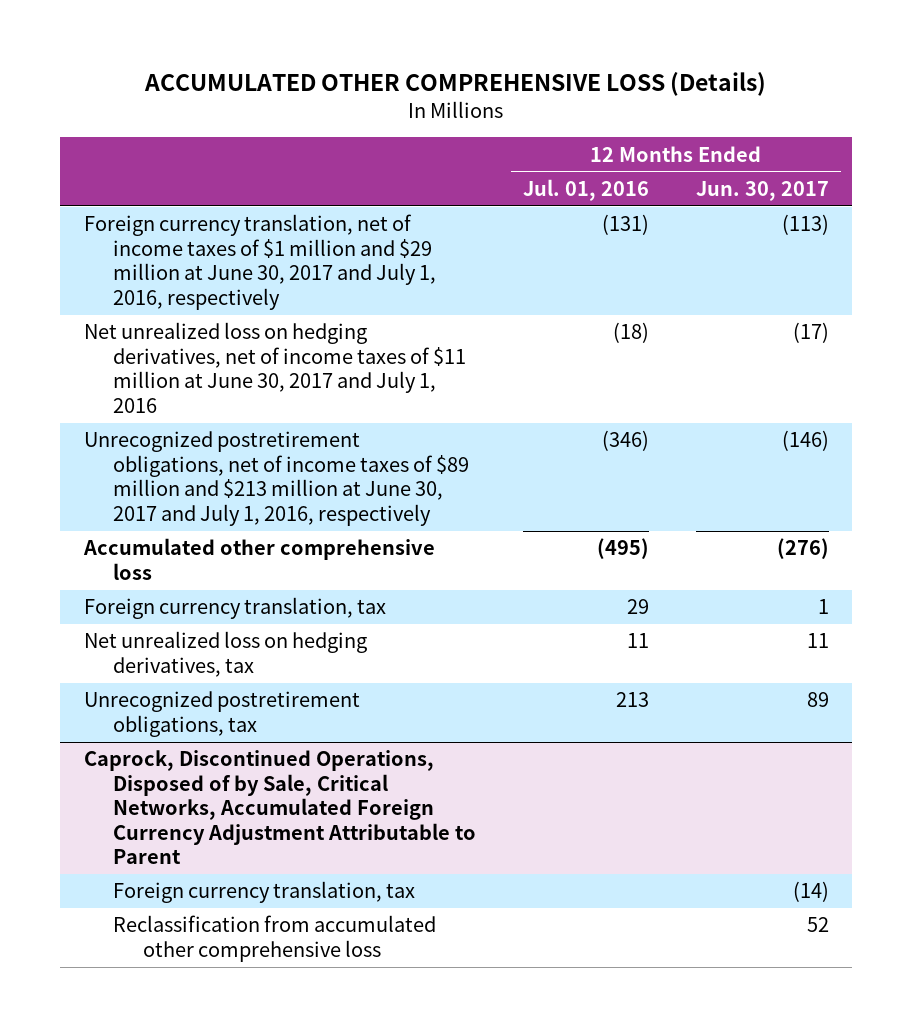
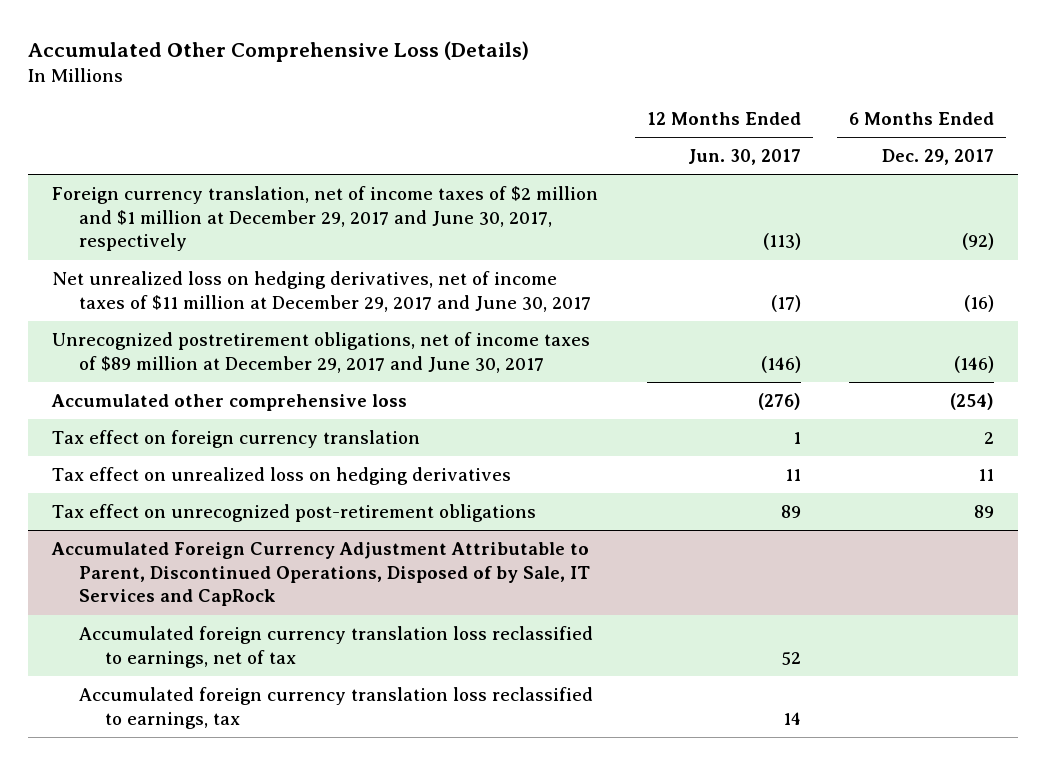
- ACCUMULATED OTHER COMPREHENSIVE LOSS (Details)
+ Accumulated Other Comprehensive Loss (Details)
- | 12 Months Ended Jul. 01, 2016 | 12 Months Ended Jun. 30, 2017
+ | 12 Months Ended Jun. 30, 2017 | 6 Months Ended Dec. 29, 2017
- Foreign currency translation, net of income taxes of $1 million and $29 million at June 30, 2017 and July 1, 2016, respectively | (131) | (113)
- Net unrealized loss on hedging derivatives, net of income taxes of $11 million at June 30, 2017 and July 1, 2016 | (18) | (17)
- Unrecognized postretirement obligations, net of income taxes of $89 million and $213 million at June 30, 2017 and July 1, 2016, respectively | (346) | (146)
+ Foreign currency translation, net of income taxes of $2 million and $1 million at December 29, 2017 and June 30, 2017, respectively | (113) | (92)
+ Net unrealized loss on hedging derivatives, net of income taxes of $11 million at December 29, 2017 and June 30, 2017 | (17) | (16)
+ Unrecognized postretirement obligations, net of income taxes of $89 million at December 29, 2017 and June 30, 2017 | (146) | (146)
- Foreign currency translation, tax | 29 | 1
- Net unrealized loss on hedging derivatives, tax | 11 | 11
- Unrecognized postretirement obligations, tax | 213 | 89
- Caprock, Discontinued Operations, Disposed of by Sale, Critical Networks, Accumulated Foreign Currency Adjustment Attributable to Parent
- Foreign currency translation, tax | | (14)
- Reclassification from accumulated other comprehensive loss | | 52
+ Tax effect on foreign currency translation | 1 | 2
+ Tax effect on unrealized loss on hedging derivatives | 11 | 11
+ Tax effect on unrecognized post-retirement obligations | 89 | 89
+ Accumulated Foreign Currency Adjustment Attributable to Parent, Discontinued Operations, Disposed of by Sale, IT Services and CapRock
+ Accumulated foreign currency translation loss reclassified to earnings, net of tax | 52 |
+ Accumulated foreign currency translation loss reclassified to earnings, tax | 14 |

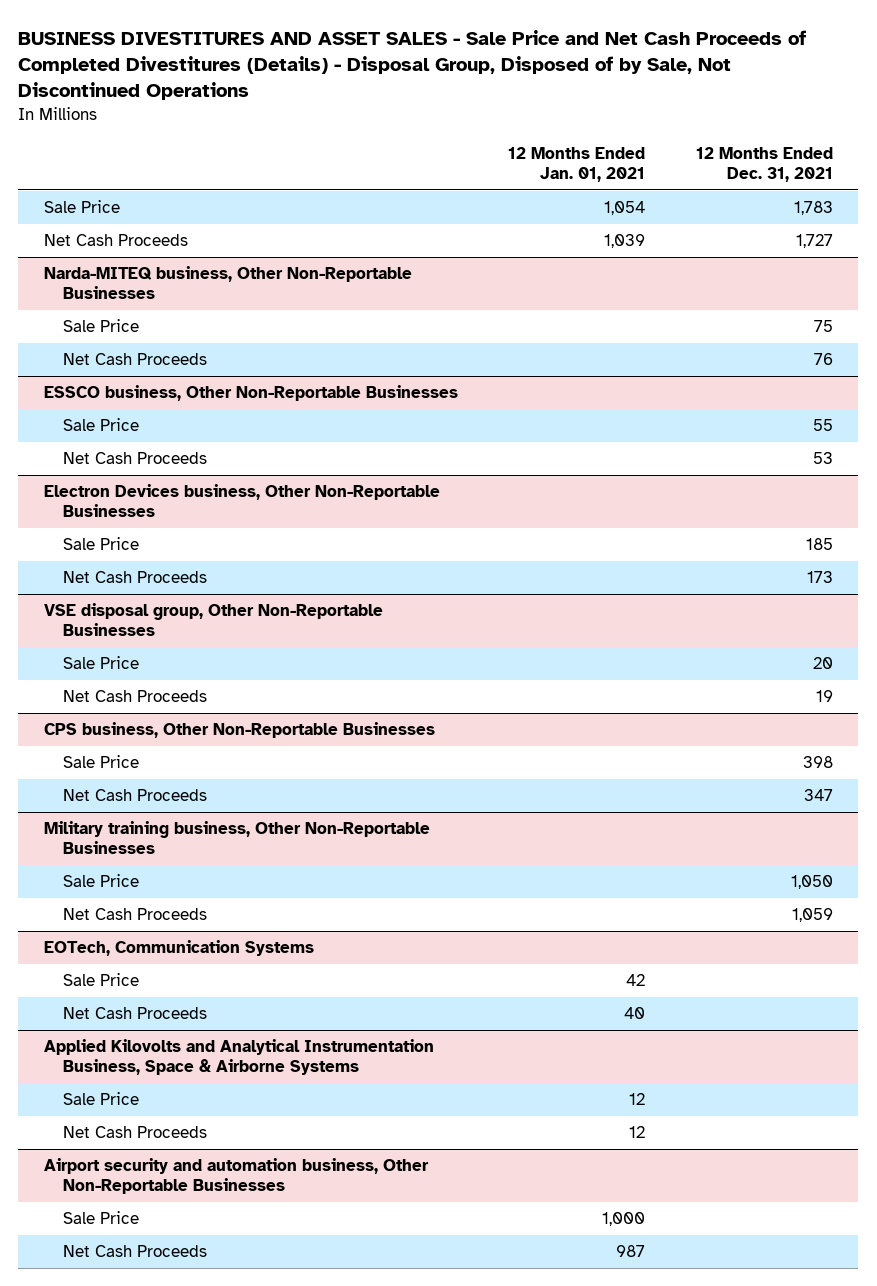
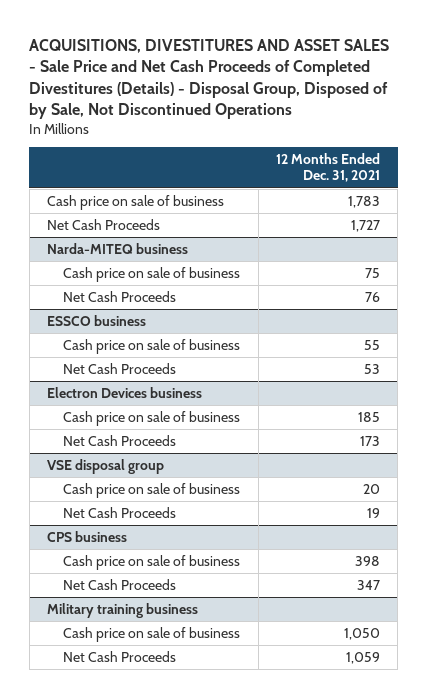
- BUSINESS DIVESTITURES AND ASSET SALES - Sale Price and Net Cash Proceeds of Completed Divestitures (Details) - Disposal Group, Disposed of by Sale, Not Discontinued Operations
+ ACQUISITIONS, DIVESTITURES AND ASSET SALES - Sale Price and Net Cash Proceeds of Completed Divestitures (Details) - Disposal Group, Disposed of by Sale, Not Discontinued Operations
- | 12 Months Ended Jan. 01, 2021 | 12 Months Ended Dec. 31, 2021
+ | 12 Months Ended Dec. 31, 2021
- Sale Price | 1,054 | 1,783
+ Cash price on sale of business | 1,783
- Narda-MITEQ business, Other Non-Reportable Businesses
- Sale Price | | 75
+ Narda-MITEQ business
+ Cash price on sale of business | 75
- ESSCO business, Other Non-Reportable Businesses
- Sale Price | | 55
+ ESSCO business
+ Cash price on sale of business | 55
- Electron Devices business, Other Non-Reportable Businesses
- Sale Price | | 185
+ Electron Devices business
+ Cash price on sale of business | 185
- VSE disposal group, Other Non-Reportable Businesses
- Sale Price | | 20
+ VSE disposal group
+ Cash price on sale of business | 20
- CPS business, Other Non-Reportable Businesses
- Sale Price | | 398
+ CPS business
+ Cash price on sale of business | 398
- Military training business, Other Non-Reportable Businesses
- Sale Price | | 1,050
+ Military training business
+ Cash price on sale of business | 1,050
- EOTech, Communication Systems
- Sale Price | 42 |
- Net Cash Proceeds | 40 |
- Applied Kilovolts and Analytical Instrumentation Business, Space & Airborne Systems
- Sale Price | 12 |
- Net Cash Proceeds | 12 |
- Airport security and automation business, Other Non-Reportable Businesses
- Sale Price | 1,000 |
- Net Cash Proceeds | 987 |

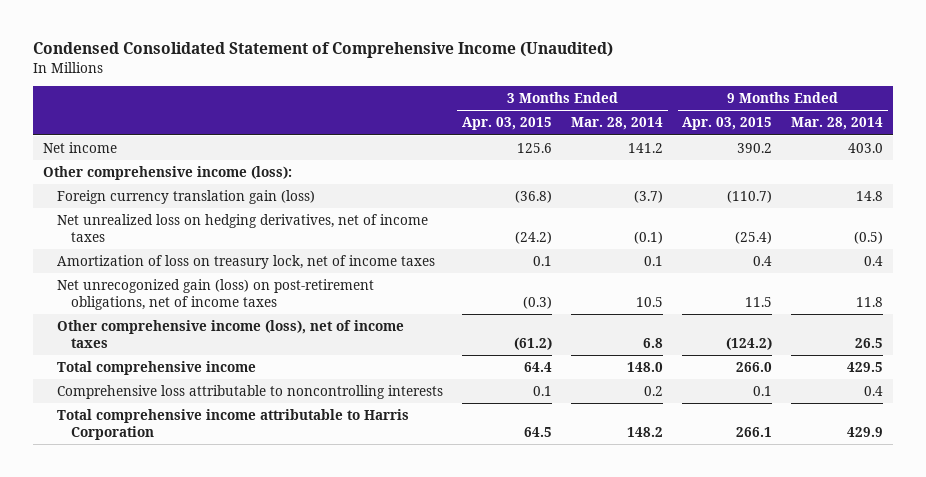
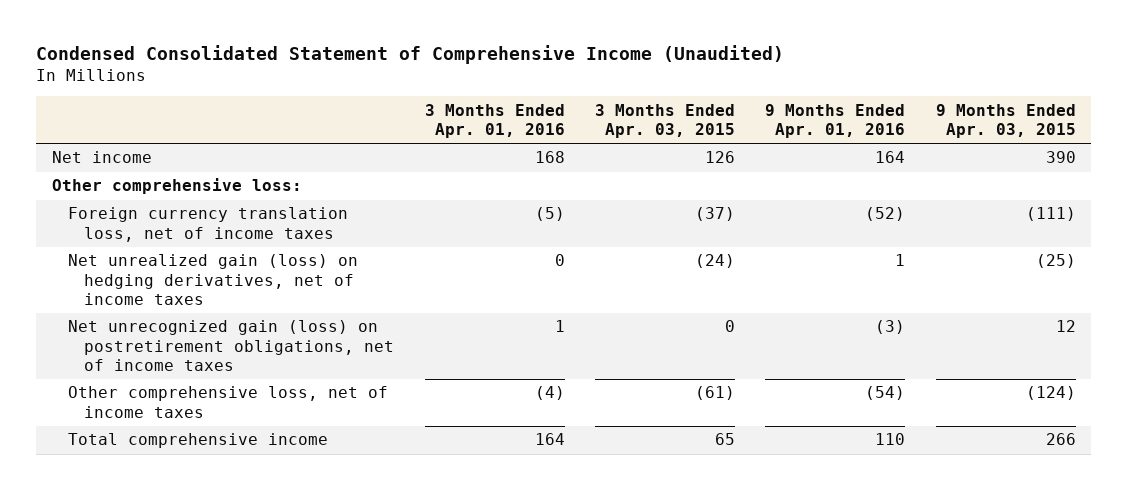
- | 3 Months Ended Apr. 03, 2015 | 3 Months Ended Mar. 28, 2014 | 9 Months Ended Apr. 03, 2015 | 9 Months Ended Mar. 28, 2014
+ | 3 Months Ended Apr. 01, 2016 | 3 Months Ended Apr. 03, 2015 | 9 Months Ended Apr. 01, 2016 | 9 Months Ended Apr. 03, 2015
- Net income | 125.6 | 141.2 | 390.2 | 403.0
- Other comprehensive income (loss):
- Foreign currency translation gain (loss) | (36.8) | (3.7) | (110.7) | 14.8
- Net unrealized loss on hedging derivatives, net of income taxes | (24.2) | (0.1) | (25.4) | (0.5)
- Amortization of loss on treasury lock, net of income taxes | 0.1 | 0.1 | 0.4 | 0.4
- Net unrecogonized gain (loss) on post-retirement obligations, net of income taxes | (0.3) | 10.5 | 11.5 | 11.8
- Other comprehensive income (loss), net of income taxes | (61.2) | 6.8 | (124.2) | 26.5
- Total comprehensive income | 64.4 | 148.0 | 266.0 | 429.5
- Comprehensive loss attributable to noncontrolling interests | 0.1 | 0.2 | 0.1 | 0.4
- Total comprehensive income attributable to Harris Corporation | 64.5 | 148.2 | 266.1 | 429.9
+ Net income | 168 | 126 | 164 | 390
+ Other comprehensive loss:
+ Foreign currency translation loss, net of income taxes | (5) | (37) | (52) | (111)
+ Net unrealized gain (loss) on hedging derivatives, net of income taxes | 0 | (24) | 1 | (25)
+ Net unrecognized gain (loss) on postretirement obligations, net of income taxes | 1 | 0 | (3) | 12
+ Other comprehensive loss, net of income taxes | (4) | (61) | (54) | (124)
+ Total comprehensive income | 164 | 65 | 110 | 266

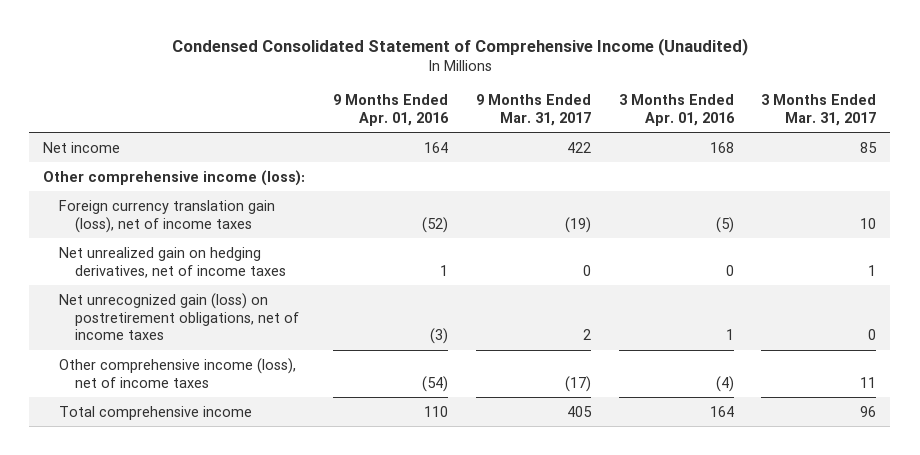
- | 3 Months Ended Apr. 01, 2016 | 3 Months Ended Apr. 03, 2015 | 9 Months Ended Apr. 01, 2016 | 9 Months Ended Apr. 03, 2015
+ | 9 Months Ended Apr. 01, 2016 | 9 Months Ended Mar. 31, 2017 | 3 Months Ended Apr. 01, 2016 | 3 Months Ended Mar. 31, 2017
- Other comprehensive loss:
- Foreign currency translation loss, net of income taxes | (5) | (37) | (52) | (111)
- Net unrealized gain (loss) on hedging derivatives, net of income taxes | 0 | (24) | 1 | (25)
+ Other comprehensive income (loss):
+ Foreign currency translation gain (loss), net of income taxes | (52) | (19) | (5) | 10
+ Net unrealized gain on hedging derivatives, net of income taxes | 1 | 0 | 0 | 1
- Other comprehensive loss, net of income taxes | (4) | (61) | (54) | (124)
+ Other comprehensive income (loss), net of income taxes | (54) | (17) | (4) | 11

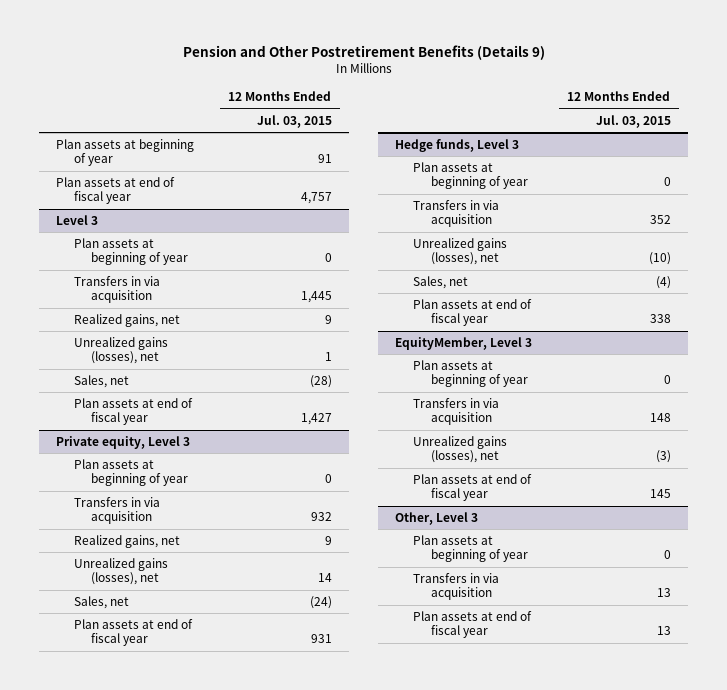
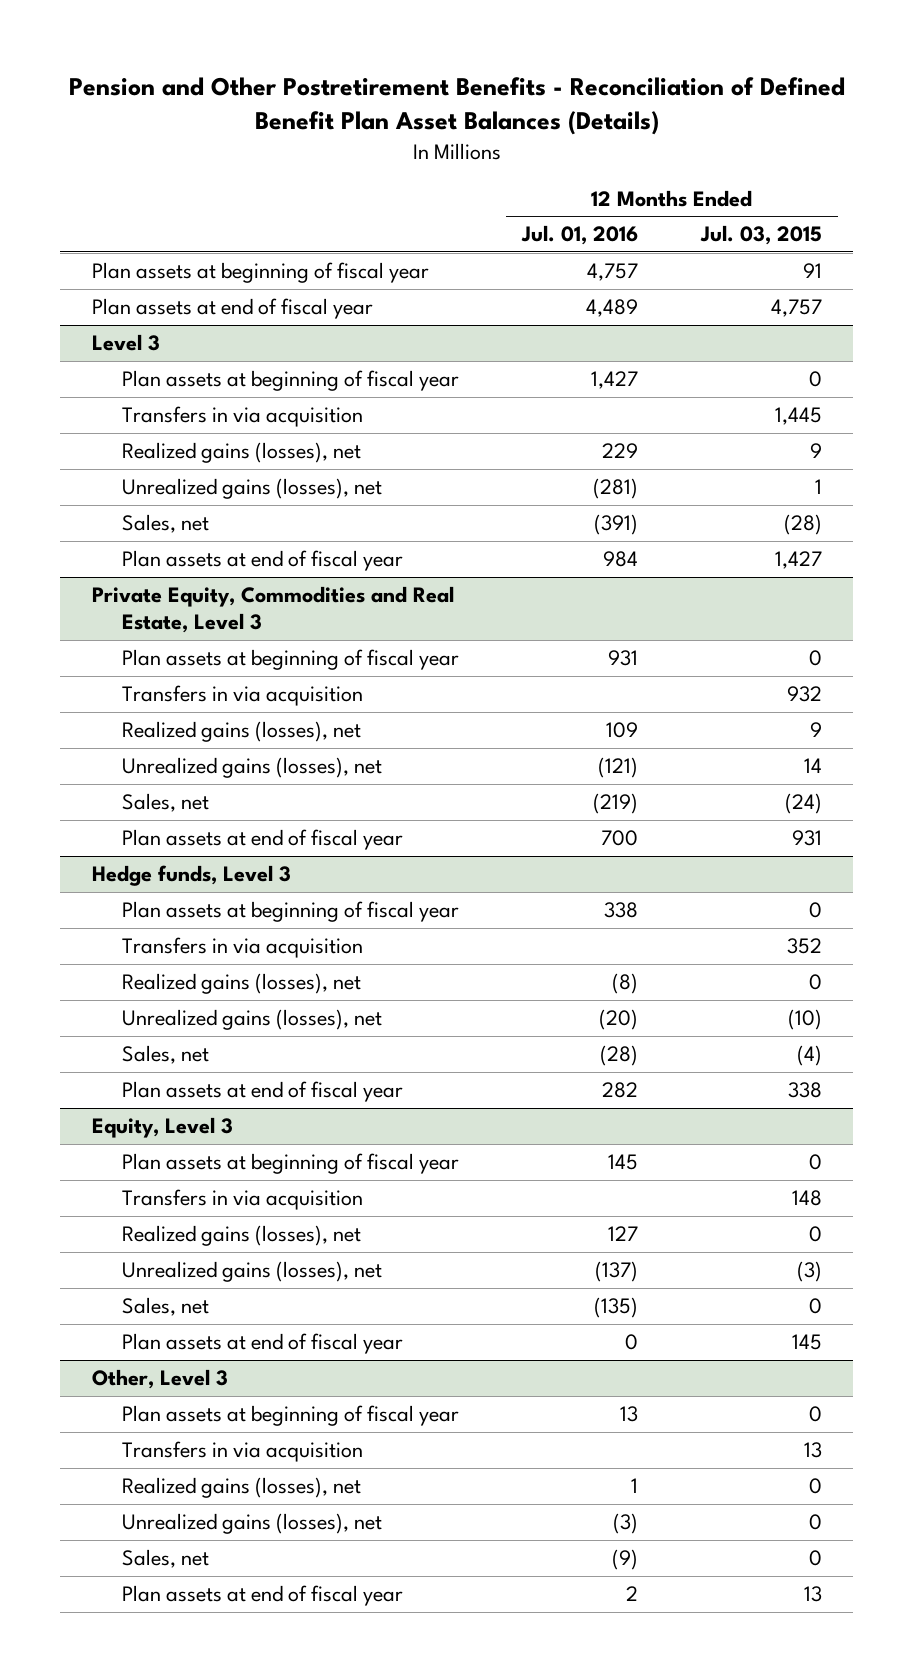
- Pension and Other Postretirement Benefits (Details 9)
+ Pension and Other Postretirement Benefits - Reconciliation of Defined Benefit Plan Asset Balances (Details)
- | 12 Months Ended Jul. 03, 2015
+ | 12 Months Ended Jul. 01, 2016 | 12 Months Ended Jul. 03, 2015
- Plan assets at beginning of year | 91
+ Plan assets at beginning of fiscal year | 4,757 | 91
@ Level 3
- Plan assets at beginning of year | 0
+ Plan assets at beginning of fiscal year | 1,427 | 0
- Realized gains, net | 9
+ Realized gains (losses), net | 229 | 9
- Private equity, Level 3
- Plan assets at beginning of year | 0
+ Private Equity, Commodities and Real Estate, Level 3
+ Plan assets at beginning of fiscal year | 931 | 0
- Realized gains, net | 9
+ Realized gains (losses), net | 109 | 9
@ Hedge funds, Level 3
- Plan assets at beginning of year | 0
+ Plan assets at beginning of fiscal year | 338 | 0
+ Realized gains (losses), net | (8) | 0
- EquityMember, Level 3
- Plan assets at beginning of year | 0
+ Equity, Level 3
+ Plan assets at beginning of fiscal year | 145 | 0
+ Realized gains (losses), net | 127 | 0
+ Sales, net | (135) | 0
@ Other, Level 3
- Plan assets at beginning of year | 0
+ Plan assets at beginning of fiscal year | 13 | 0
+ Realized gains (losses), net | 1 | 0
+ Unrealized gains (losses), net | (3) | 0
+ Sales, net | (9) | 0

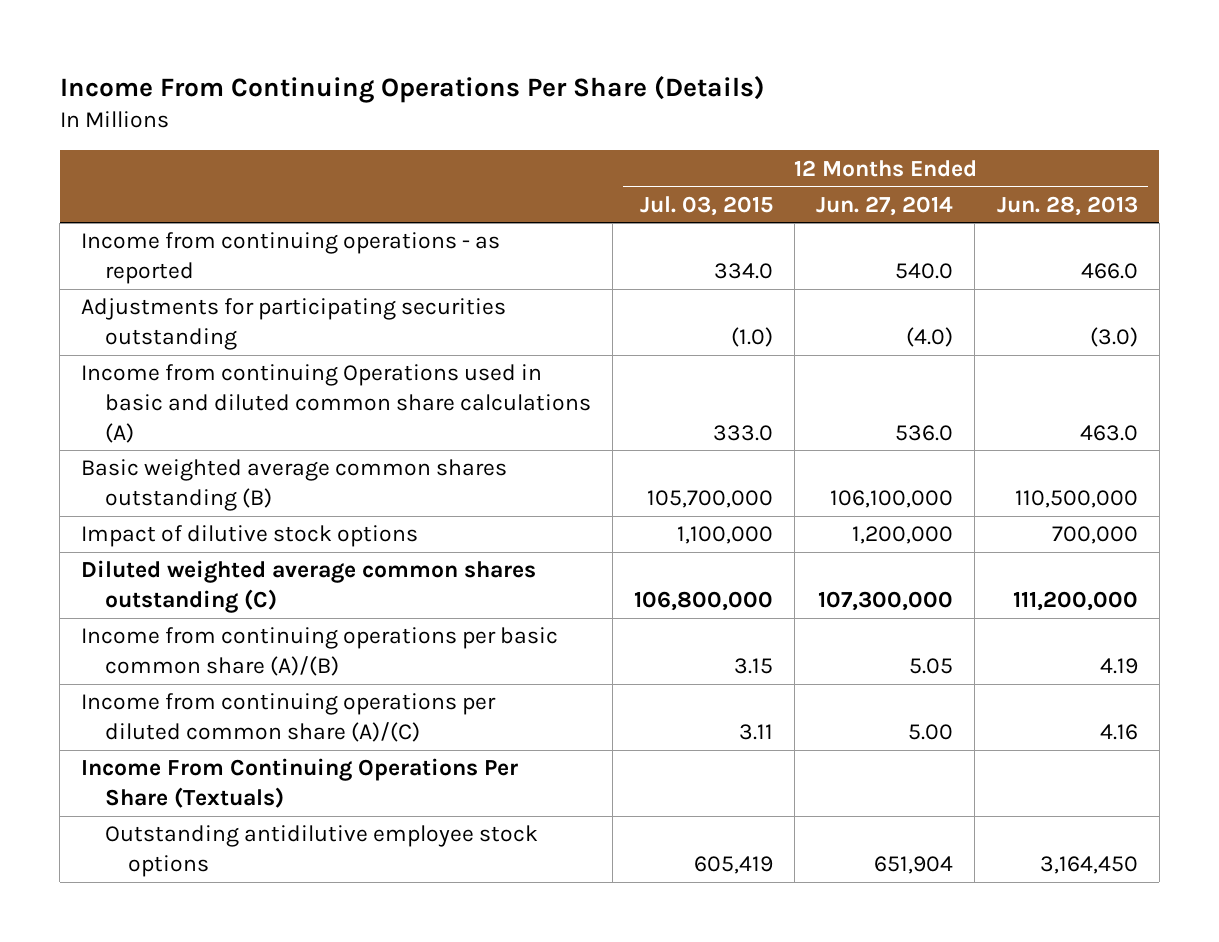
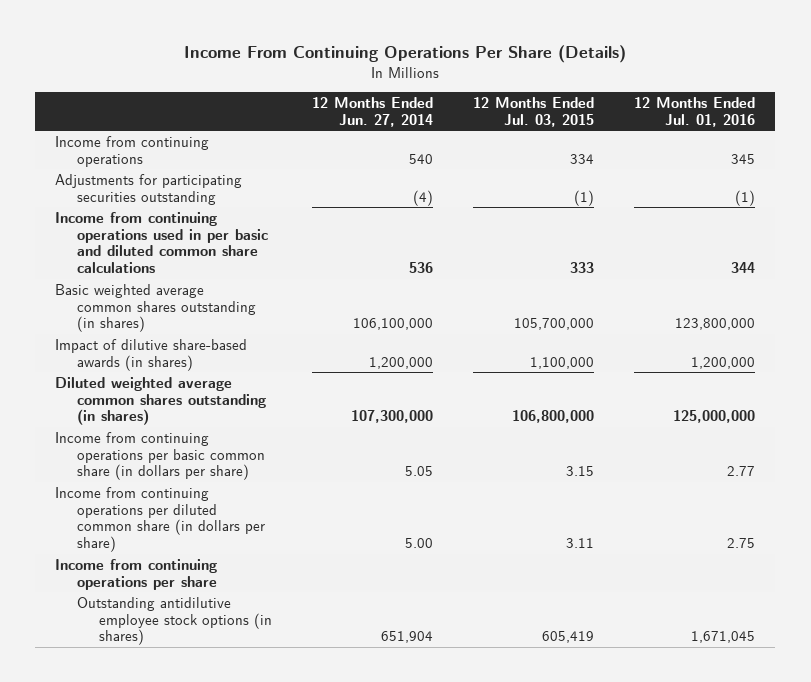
- | 12 Months Ended Jul. 03, 2015 | 12 Months Ended Jun. 27, 2014 | 12 Months Ended Jun. 28, 2013
+ | 12 Months Ended Jun. 27, 2014 | 12 Months Ended Jul. 03, 2015 | 12 Months Ended Jul. 01, 2016
- Income from continuing operations - as reported | 334.0 | 540.0 | 466.0
- Adjustments for participating securities outstanding | (1.0) | (4.0) | (3.0)
- Income from continuing Operations used in basic and diluted common share calculations (A) | 333.0 | 536.0 | 463.0
- Basic weighted average common shares outstanding (B) | 105,700,000 | 106,100,000 | 110,500,000
- Impact of dilutive stock options | 1,100,000 | 1,200,000 | 700,000
- Diluted weighted average common shares outstanding (C) | 106,800,000 | 107,300,000 | 111,200,000
- Income from continuing operations per basic common share (A)/(B) | 3.15 | 5.05 | 4.19
- Income from continuing operations per diluted common share (A)/(C) | 3.11 | 5.00 | 4.16
- Income From Continuing Operations Per Share (Textuals)
- Outstanding antidilutive employee stock options | 605,419 | 651,904 | 3,164,450
+ Income from continuing operations | 540 | 334 | 345
+ Adjustments for participating securities outstanding | (4) | (1) | (1)
+ Income from continuing operations used in per basic and diluted common share calculations | 536 | 333 | 344
+ Basic weighted average common shares outstanding (in shares) | 106,100,000 | 105,700,000 | 123,800,000
+ Impact of dilutive share-based awards (in shares) | 1,200,000 | 1,100,000 | 1,200,000
+ Diluted weighted average common shares outstanding (in shares) | 107,300,000 | 106,800,000 | 125,000,000
+ Income from continuing operations per basic common share (in dollars per share) | 5.05 | 3.15 | 2.77
+ Income from continuing operations per diluted common share (in dollars per share) | 5.00 | 3.11 | 2.75
+ Income from continuing operations per share
+ Outstanding antidilutive employee stock options (in shares) | 651,904 | 605,419 | 1,671,045

